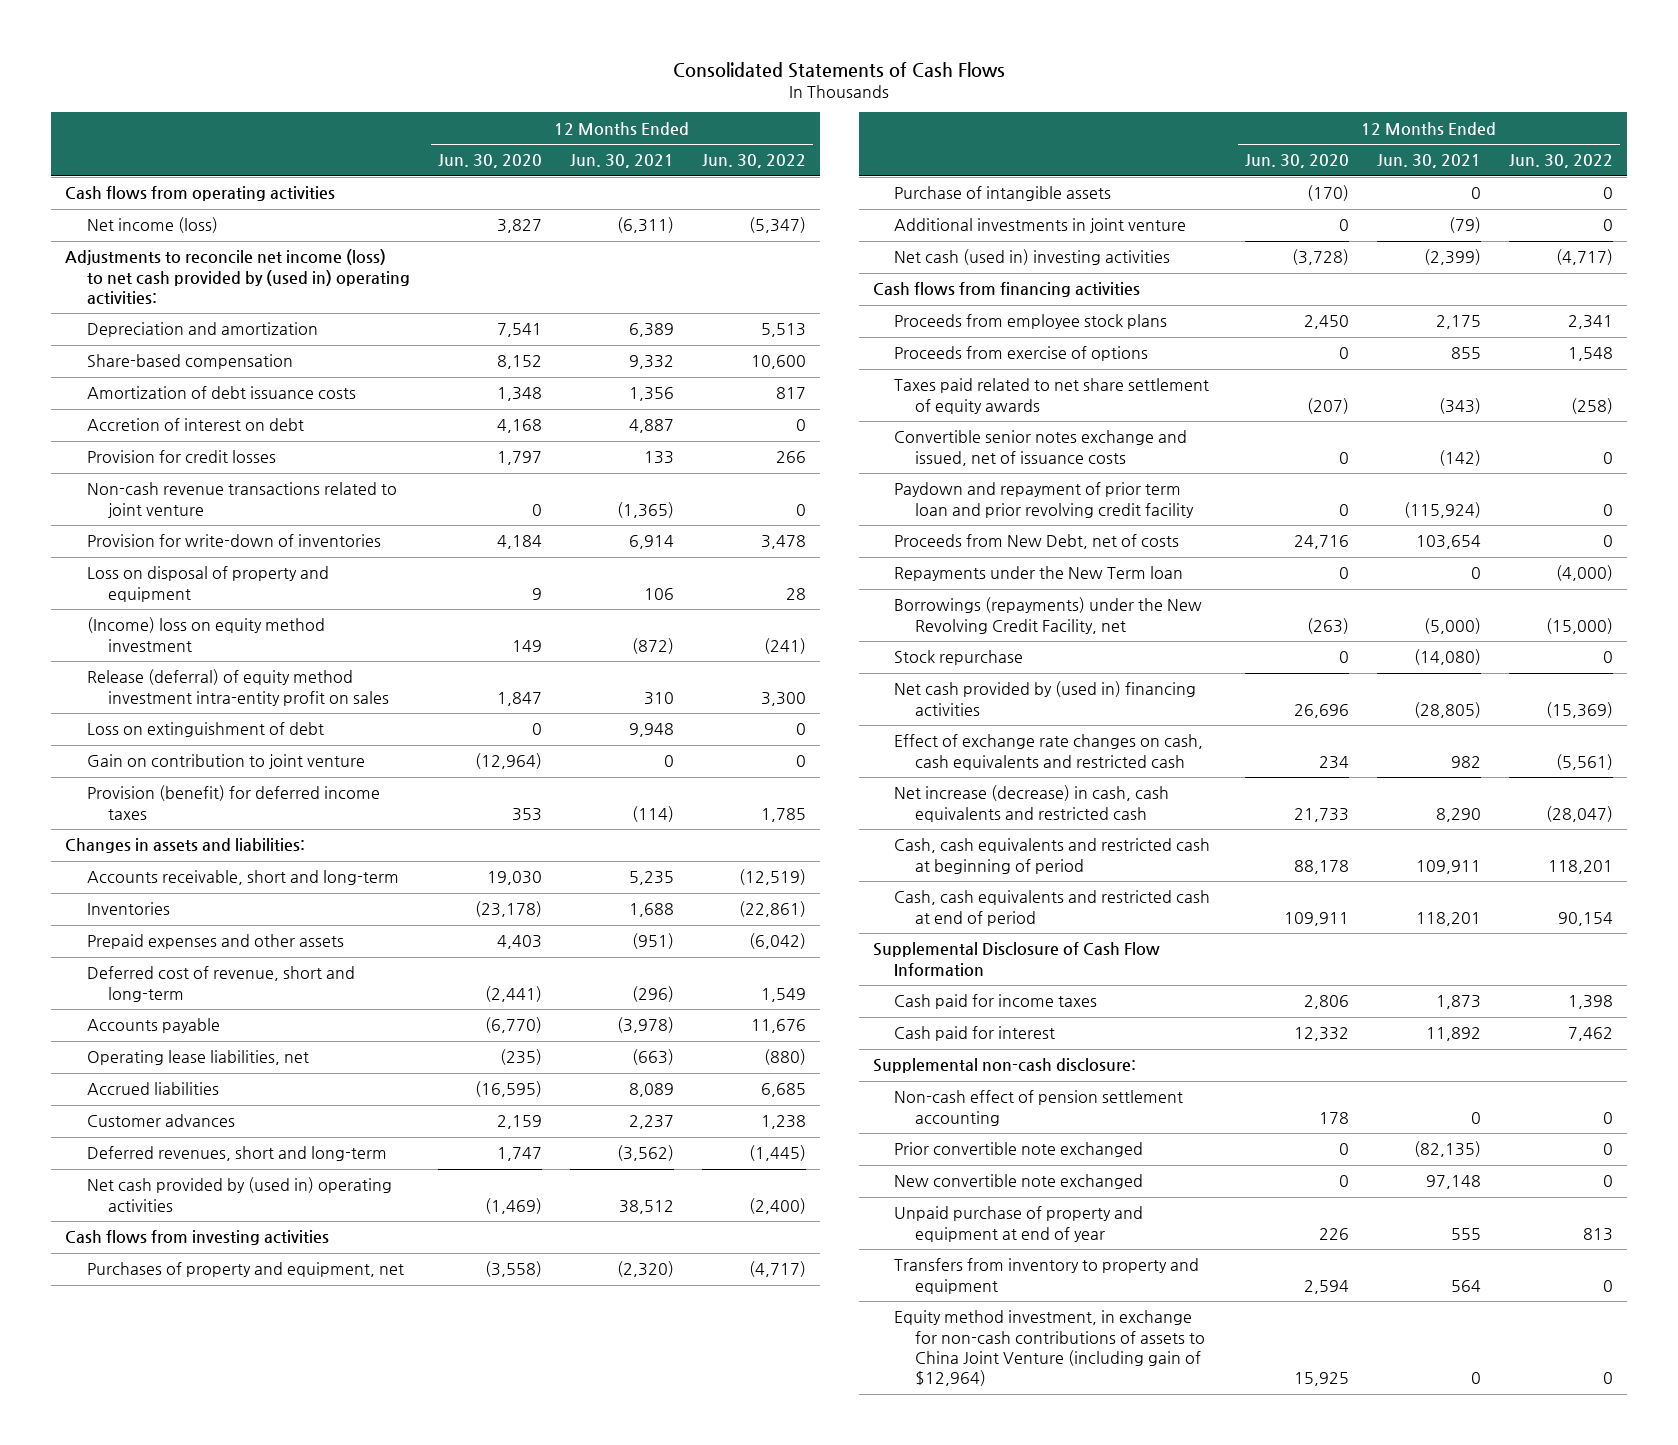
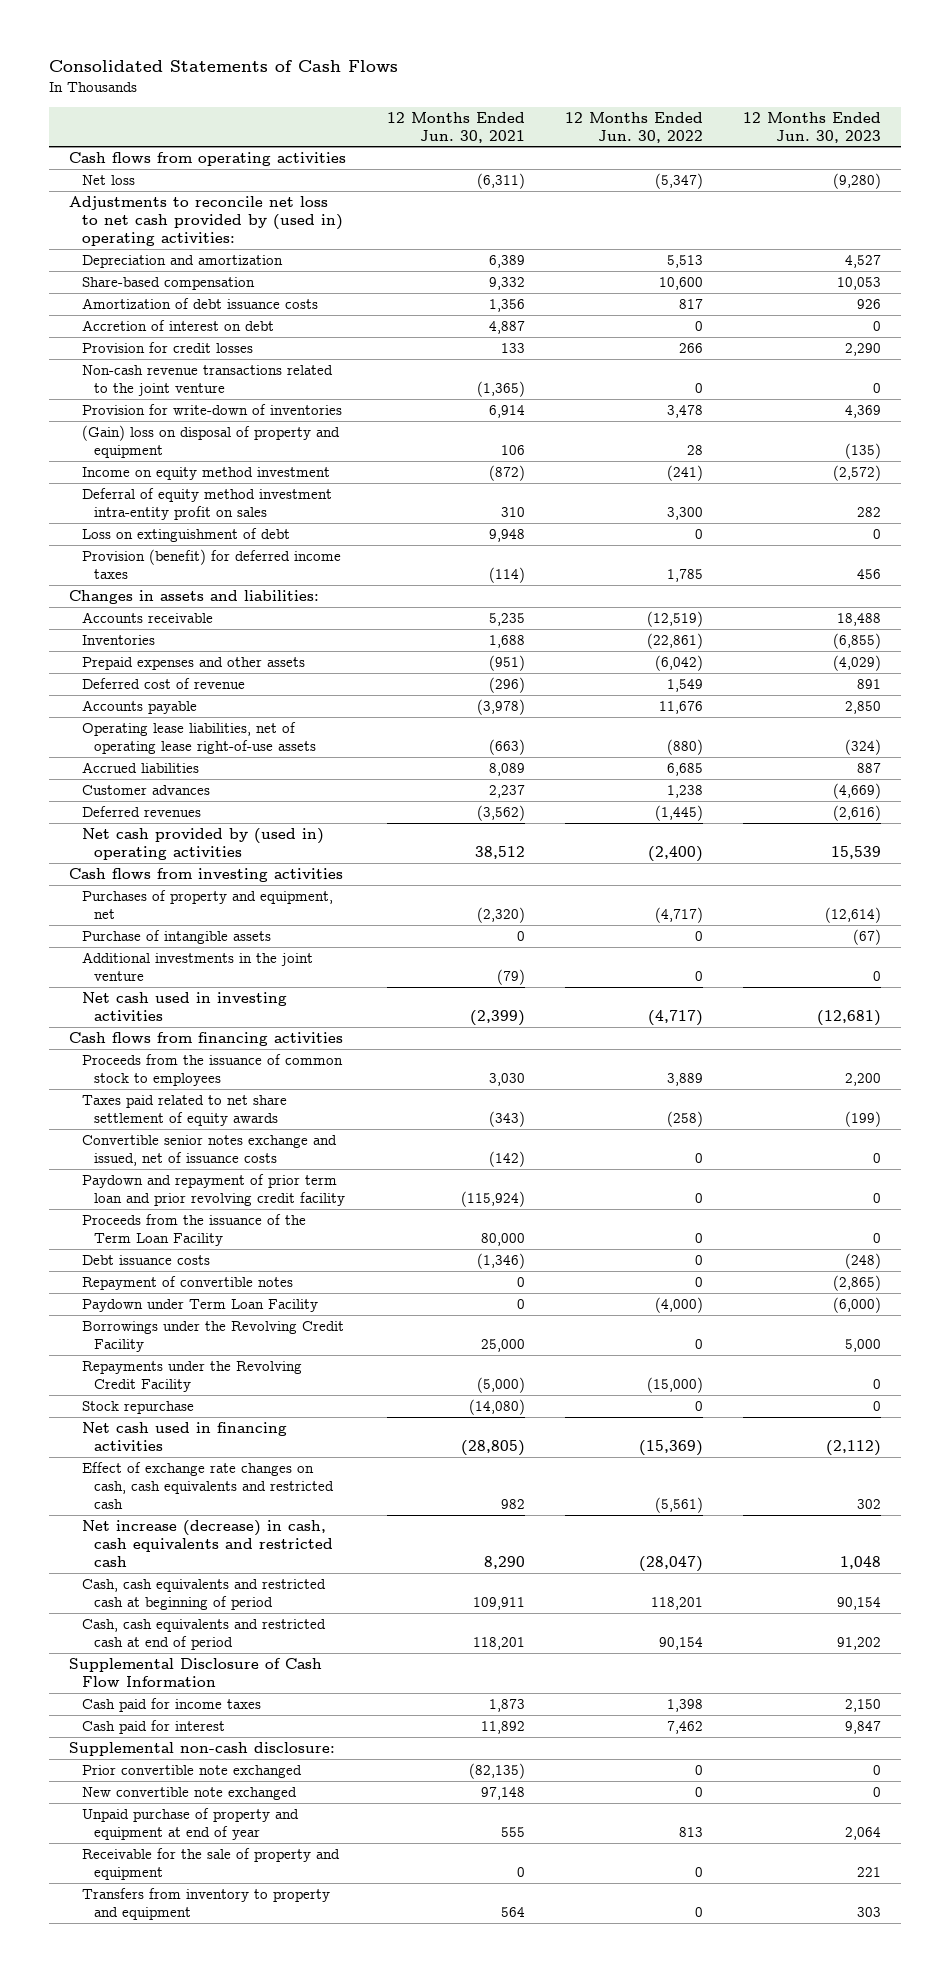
- | 12 Months Ended Jun. 30, 2020 | 12 Months Ended Jun. 30, 2021 | 12 Months Ended Jun. 30, 2022
+ | 12 Months Ended Jun. 30, 2021 | 12 Months Ended Jun. 30, 2022 | 12 Months Ended Jun. 30, 2023
- Net income (loss) | 3,827 | (6,311) | (5,347)
- Adjustments to reconcile net income (loss) to net cash provided by (used in) operating activities:
+ Net loss | (6,311) | (5,347) | (9,280)
+ Adjustments to reconcile net loss to net cash provided by (used in) operating activities:
- Non-cash revenue transactions related to joint venture | 0 | (1,365) | 0
+ Non-cash revenue transactions related to the joint venture | (1,365) | 0 | 0
- Loss on disposal of property and equipment | 9 | 106 | 28
- (Income) loss on equity method investment | 149 | (872) | (241)
- Release (deferral) of equity method investment intra-entity profit on sales | 1,847 | 310 | 3,300
+ (Gain) loss on disposal of property and equipment | 106 | 28 | (135)
+ Income on equity method investment | (872) | (241) | (2,572)
+ Deferral of equity method investment intra-entity profit on sales | 310 | 3,300 | 282
- Gain on contribution to joint venture | (12,964) | 0 | 0
- Accounts receivable, short and long-term | 19,030 | 5,235 | (12,519)
+ Accounts receivable | 5,235 | (12,519) | 18,488
- Deferred cost of revenue, short and long-term | (2,441) | (296) | 1,549
+ Deferred cost of revenue | (296) | 1,549 | 891
- Operating lease liabilities, net | (235) | (663) | (880)
+ Operating lease liabilities, net of operating lease right-of-use assets | (663) | (880) | (324)
- Deferred revenues, short and long-term | 1,747 | (3,562) | (1,445)
+ Deferred revenues | (3,562) | (1,445) | (2,616)
- Additional investments in joint venture | 0 | (79) | 0
- Net cash (used in) investing activities | (3,728) | (2,399) | (4,717)
+ Additional investments in the joint venture | (79) | 0 | 0
+ Net cash used in investing activities | (2,399) | (4,717) | (12,681)
- Proceeds from employee stock plans | 2,450 | 2,175 | 2,341
- Proceeds from exercise of options | 0 | 855 | 1,548
+ Proceeds from the issuance of common stock to employees | 3,030 | 3,889 | 2,200
- Proceeds from New Debt, net of costs | 24,716 | 103,654 | 0
- Repayments under the New Term loan | 0 | 0 | (4,000)
- Borrowings (repayments) under the New Revolving Credit Facility, net | (263) | (5,000) | (15,000)
+ Proceeds from the issuance of the Term Loan Facility | 80,000 | 0 | 0
+ Debt issuance costs | (1,346) | 0 | (248)
+ Repayment of convertible notes | 0 | 0 | (2,865)
+ Paydown under Term Loan Facility | 0 | (4,000) | (6,000)
+ Borrowings under the Revolving Credit Facility | 25,000 | 0 | 5,000
+ Repayments under the Revolving Credit Facility | (5,000) | (15,000) | 0
- Net cash provided by (used in) financing activities | 26,696 | (28,805) | (15,369)
+ Net cash used in financing activities | (28,805) | (15,369) | (2,112)
- Non-cash effect of pension settlement accounting | 178 | 0 | 0
+ Receivable for the sale of property and equipment | 0 | 0 | 221
- Equity method investment, in exchange for non-cash contributions of assets to China Joint Venture (including gain of $12,964) | 15,925 | 0 | 0

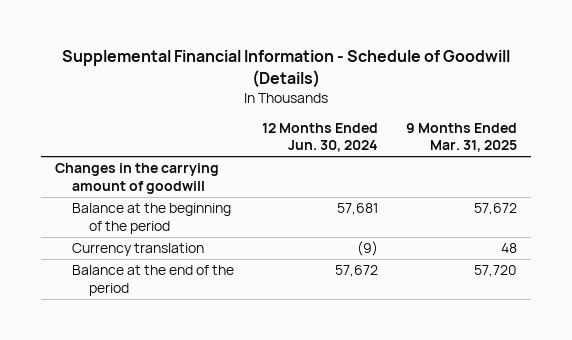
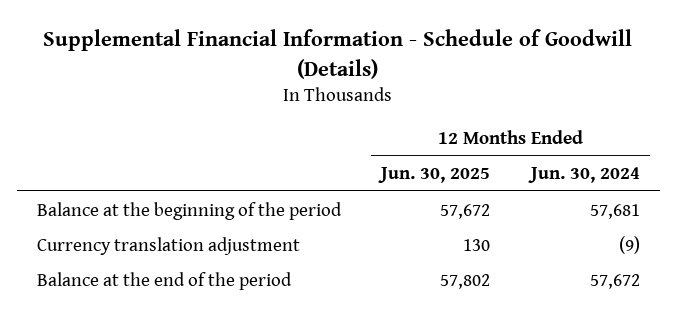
- | 12 Months Ended Jun. 30, 2024 | 9 Months Ended Mar. 31, 2025
+ | 12 Months Ended Jun. 30, 2025 | 12 Months Ended Jun. 30, 2024
- Changes in the carrying amount of goodwill
- Currency translation | (9) | 48
+ Currency translation adjustment | 130 | (9)

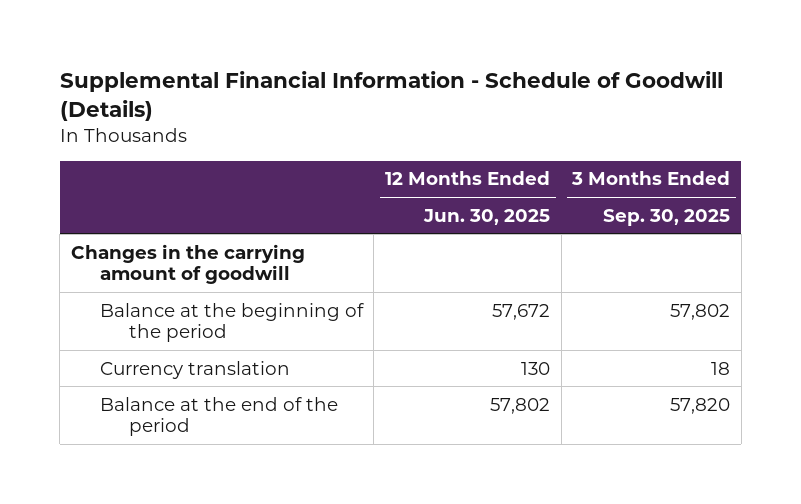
- | 12 Months Ended Jun. 30, 2025 | 12 Months Ended Jun. 30, 2024
+ | 12 Months Ended Jun. 30, 2025 | 3 Months Ended Sep. 30, 2025
+ Changes in the carrying amount of goodwill
- Currency translation adjustment | 130 | (9)
+ Currency translation | 130 | 18

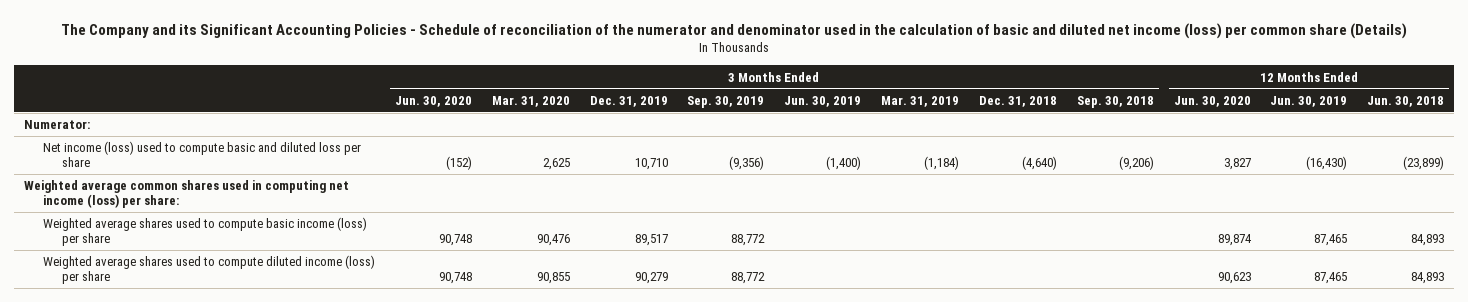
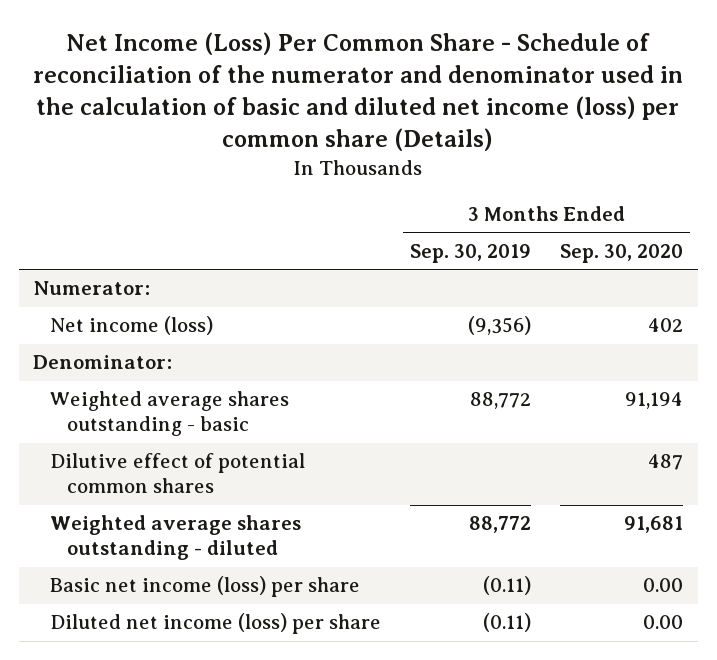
- The Company and its Significant Accounting Policies - Schedule of reconciliation of the numerator and denominator used in the calculation of basic and diluted net income (loss) per common share (Details)
+ Net Income (Loss) Per Common Share - Schedule of reconciliation of the numerator and denominator used in the calculation of basic and diluted net income (loss) per common share (Details)
- | 3 Months Ended Jun. 30, 2020 | 3 Months Ended Mar. 31, 2020 | 3 Months Ended Dec. 31, 2019 | 3 Months Ended Sep. 30, 2019 | 3 Months Ended Jun. 30, 2019 | 3 Months Ended Mar. 31, 2019 | 3 Months Ended Dec. 31, 2018 | 3 Months Ended Sep. 30, 2018 | 12 Months Ended Jun. 30, 2020 | 12 Months Ended Jun. 30, 2019 | 12 Months Ended Jun. 30, 2018
+ | 3 Months Ended Sep. 30, 2019 | 3 Months Ended Sep. 30, 2020
- Net income (loss) used to compute basic and diluted loss per share | (152) | 2,625 | 10,710 | (9,356) | (1,400) | (1,184) | (4,640) | (9,206) | 3,827 | (16,430) | (23,899)
- Weighted average common shares used in computing net income (loss) per share:
- Weighted average shares used to compute basic income (loss) per share | 90,748 | 90,476 | 89,517 | 88,772 | | | | | 89,874 | 87,465 | 84,893
- Weighted average shares used to compute diluted income (loss) per share | 90,748 | 90,855 | 90,279 | 88,772 | | | | | 90,623 | 87,465 | 84,893
+ Net income (loss) | (9,356) | 402
+ Denominator:
+ Weighted average shares outstanding - basic | 88,772 | 91,194
+ Dilutive effect of potential common shares | | 487
+ Weighted average shares outstanding - diluted | 88,772 | 91,681
+ Basic net income (loss) per share | (0.11) | 0.00
+ Diluted net income (loss) per share | (0.11) | 0.00

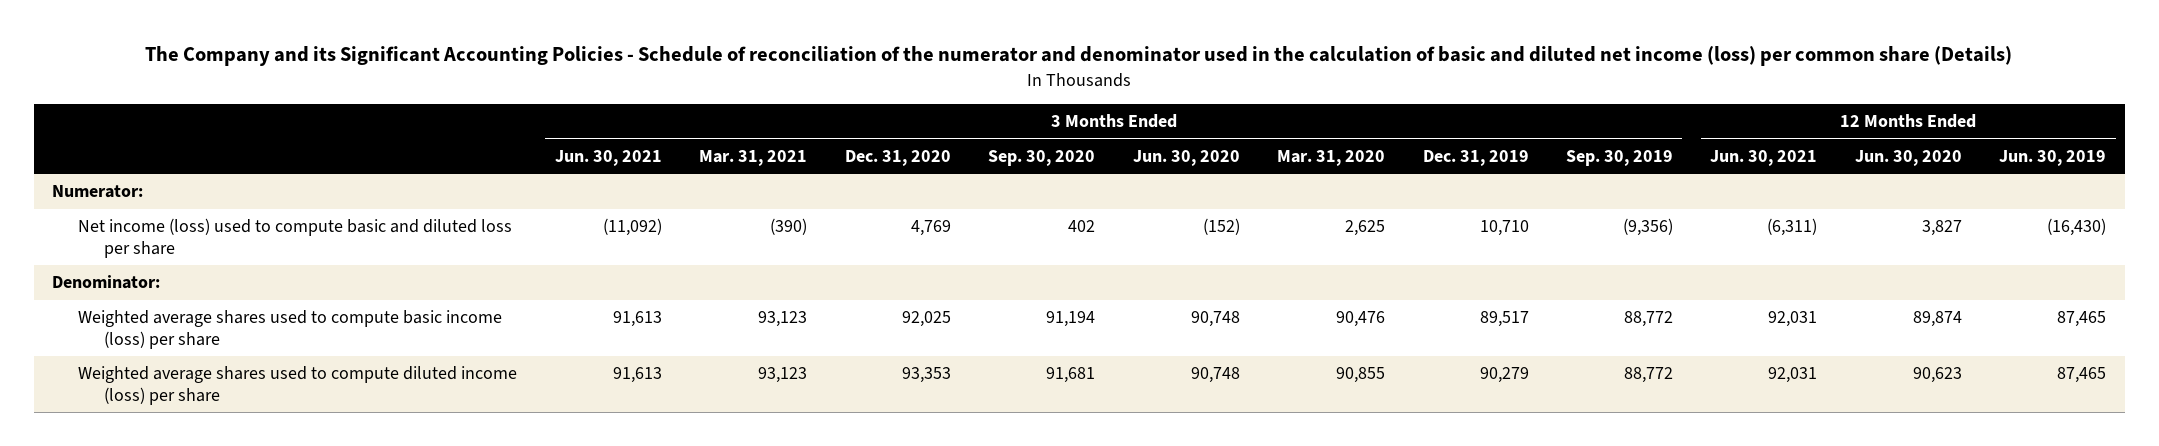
- Net Income (Loss) Per Common Share - Schedule of reconciliation of the numerator and denominator used in the calculation of basic and diluted net income (loss) per common share (Details)
+ The Company and its Significant Accounting Policies - Schedule of reconciliation of the numerator and denominator used in the calculation of basic and diluted net income (loss) per common share (Details)
- | 3 Months Ended Sep. 30, 2019 | 3 Months Ended Sep. 30, 2020
+ | 3 Months Ended Jun. 30, 2021 | 3 Months Ended Mar. 31, 2021 | 3 Months Ended Dec. 31, 2020 | 3 Months Ended Sep. 30, 2020 | 3 Months Ended Jun. 30, 2020 | 3 Months Ended Mar. 31, 2020 | 3 Months Ended Dec. 31, 2019 | 3 Months Ended Sep. 30, 2019 | 12 Months Ended Jun. 30, 2021 | 12 Months Ended Jun. 30, 2020 | 12 Months Ended Jun. 30, 2019
- Net income (loss) | (9,356) | 402
+ Net income (loss) used to compute basic and diluted loss per share | (11,092) | (390) | 4,769 | 402 | (152) | 2,625 | 10,710 | (9,356) | (6,311) | 3,827 | (16,430)
- Weighted average shares outstanding - basic | 88,772 | 91,194
- Dilutive effect of potential common shares | | 487
- Weighted average shares outstanding - diluted | 88,772 | 91,681
- Basic net income (loss) per share | (0.11) | 0.00
- Diluted net income (loss) per share | (0.11) | 0.00
+ Weighted average shares used to compute basic income (loss) per share | 91,613 | 93,123 | 92,025 | 91,194 | 90,748 | 90,476 | 89,517 | 88,772 | 92,031 | 89,874 | 87,465
+ Weighted average shares used to compute diluted income (loss) per share | 91,613 | 93,123 | 93,353 | 91,681 | 90,748 | 90,855 | 90,279 | 88,772 | 92,031 | 90,623 | 87,465

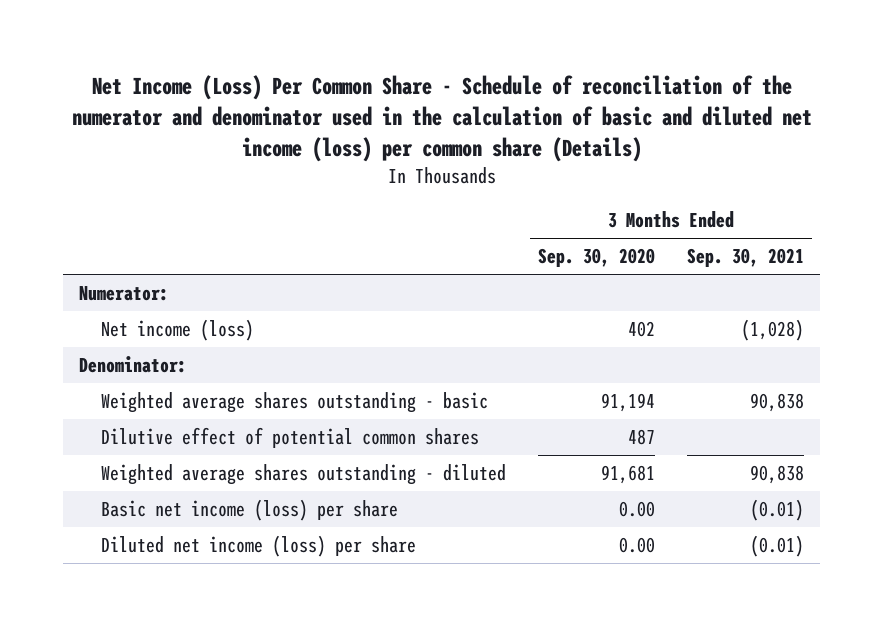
- The Company and its Significant Accounting Policies - Schedule of reconciliation of the numerator and denominator used in the calculation of basic and diluted net income (loss) per common share (Details)
+ Net Income (Loss) Per Common Share - Schedule of reconciliation of the numerator and denominator used in the calculation of basic and diluted net income (loss) per common share (Details)
- | 3 Months Ended Jun. 30, 2021 | 3 Months Ended Mar. 31, 2021 | 3 Months Ended Dec. 31, 2020 | 3 Months Ended Sep. 30, 2020 | 3 Months Ended Jun. 30, 2020 | 3 Months Ended Mar. 31, 2020 | 3 Months Ended Dec. 31, 2019 | 3 Months Ended Sep. 30, 2019 | 12 Months Ended Jun. 30, 2021 | 12 Months Ended Jun. 30, 2020 | 12 Months Ended Jun. 30, 2019
+ | 3 Months Ended Sep. 30, 2020 | 3 Months Ended Sep. 30, 2021
- Net income (loss) used to compute basic and diluted loss per share | (11,092) | (390) | 4,769 | 402 | (152) | 2,625 | 10,710 | (9,356) | (6,311) | 3,827 | (16,430)
+ Net income (loss) | 402 | (1,028)
- Weighted average shares used to compute basic income (loss) per share | 91,613 | 93,123 | 92,025 | 91,194 | 90,748 | 90,476 | 89,517 | 88,772 | 92,031 | 89,874 | 87,465
- Weighted average shares used to compute diluted income (loss) per share | 91,613 | 93,123 | 93,353 | 91,681 | 90,748 | 90,855 | 90,279 | 88,772 | 92,031 | 90,623 | 87,465
+ Weighted average shares outstanding - basic | 91,194 | 90,838
+ Dilutive effect of potential common shares | 487 |
+ Weighted average shares outstanding - diluted | 91,681 | 90,838
+ Basic net income (loss) per share | 0.00 | (0.01)
+ Diluted net income (loss) per share | 0.00 | (0.01)

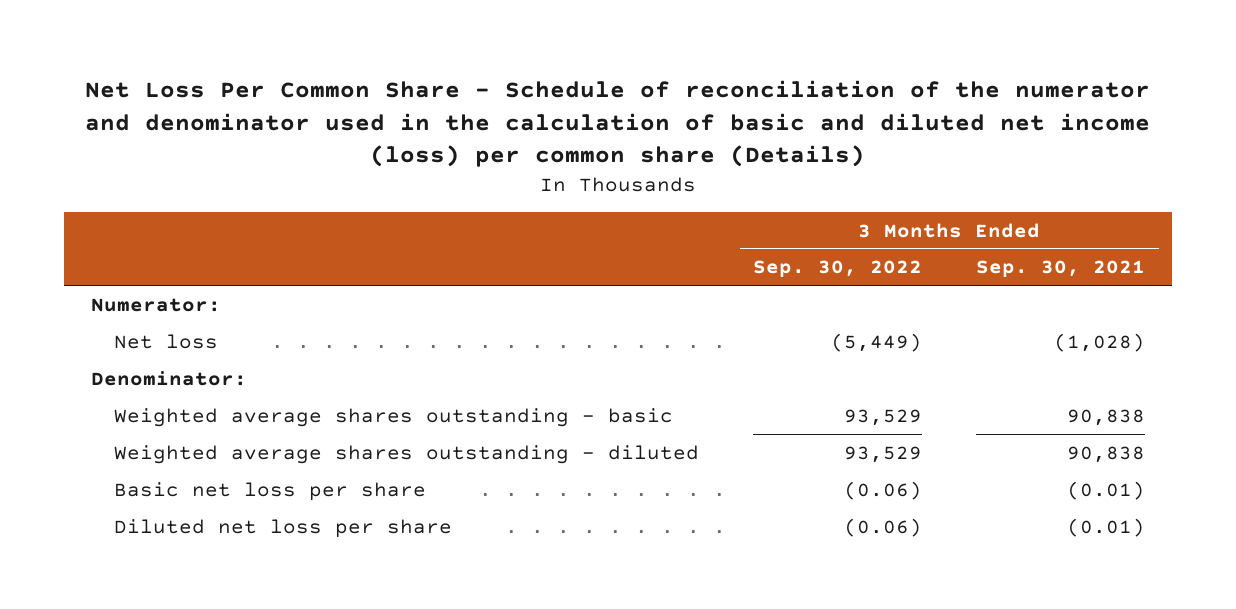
- Net Income (Loss) Per Common Share - Schedule of reconciliation of the numerator and denominator used in the calculation of basic and diluted net income (loss) per common share (Details)
+ Net Loss Per Common Share - Schedule of reconciliation of the numerator and denominator used in the calculation of basic and diluted net income (loss) per common share (Details)
- | 3 Months Ended Sep. 30, 2020 | 3 Months Ended Sep. 30, 2021
+ | 3 Months Ended Sep. 30, 2022 | 3 Months Ended Sep. 30, 2021
- Net income (loss) | 402 | (1,028)
+ Net loss | (5,449) | (1,028)
- Dilutive effect of potential common shares | 487 |
- Basic net income (loss) per share | 0.00 | (0.01)
- Diluted net income (loss) per share | 0.00 | (0.01)
+ Basic net loss per share | (0.06) | (0.01)
+ Diluted net loss per share | (0.06) | (0.01)

